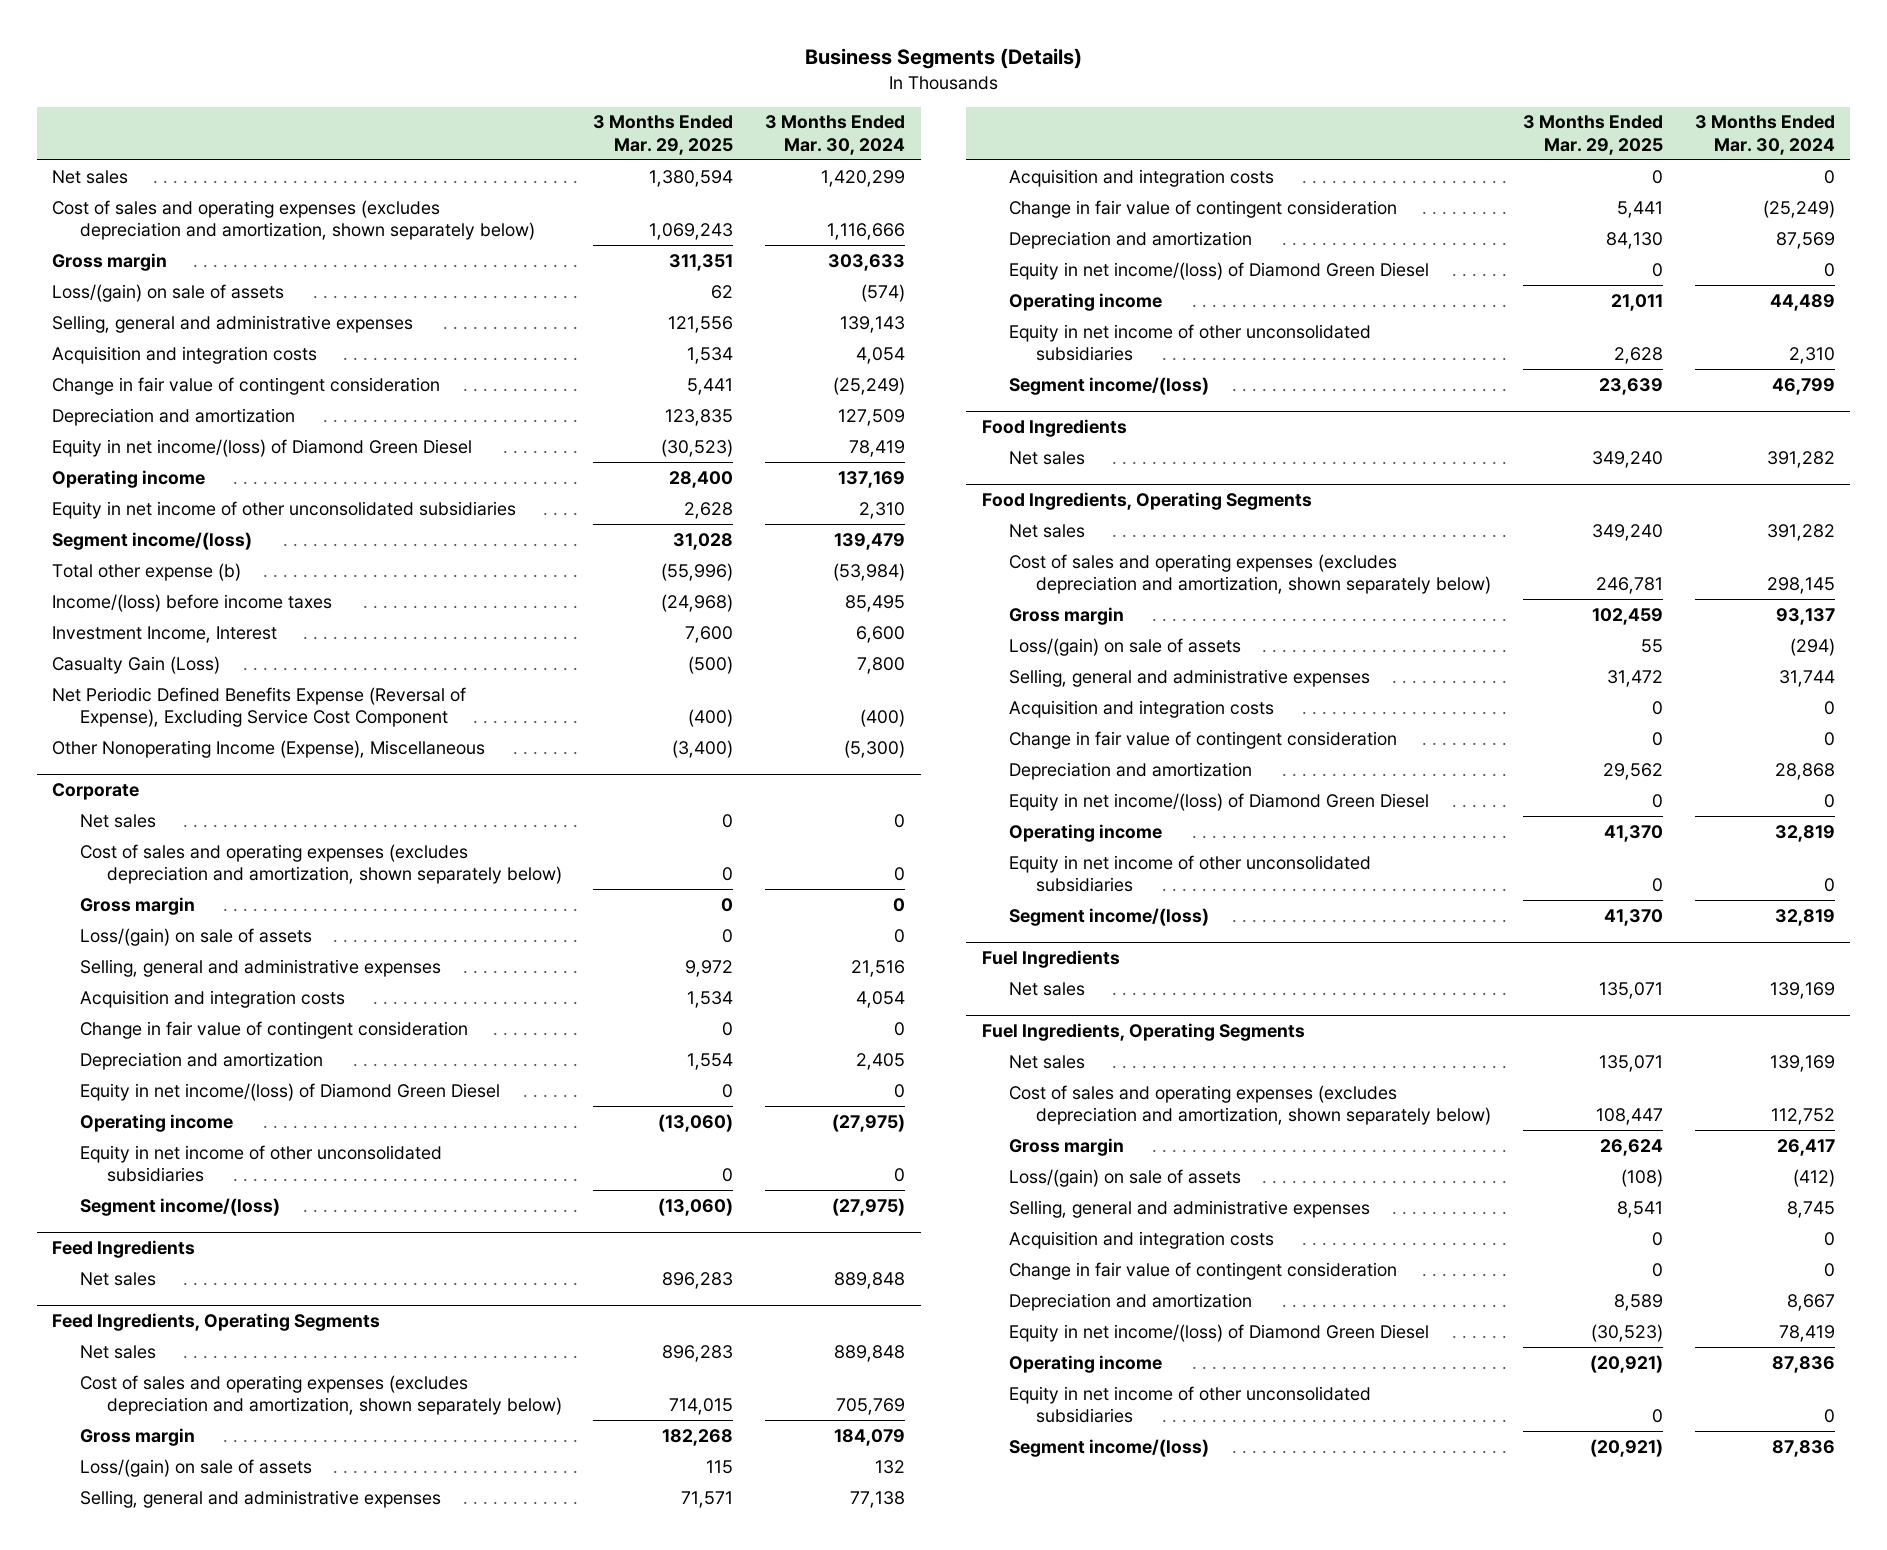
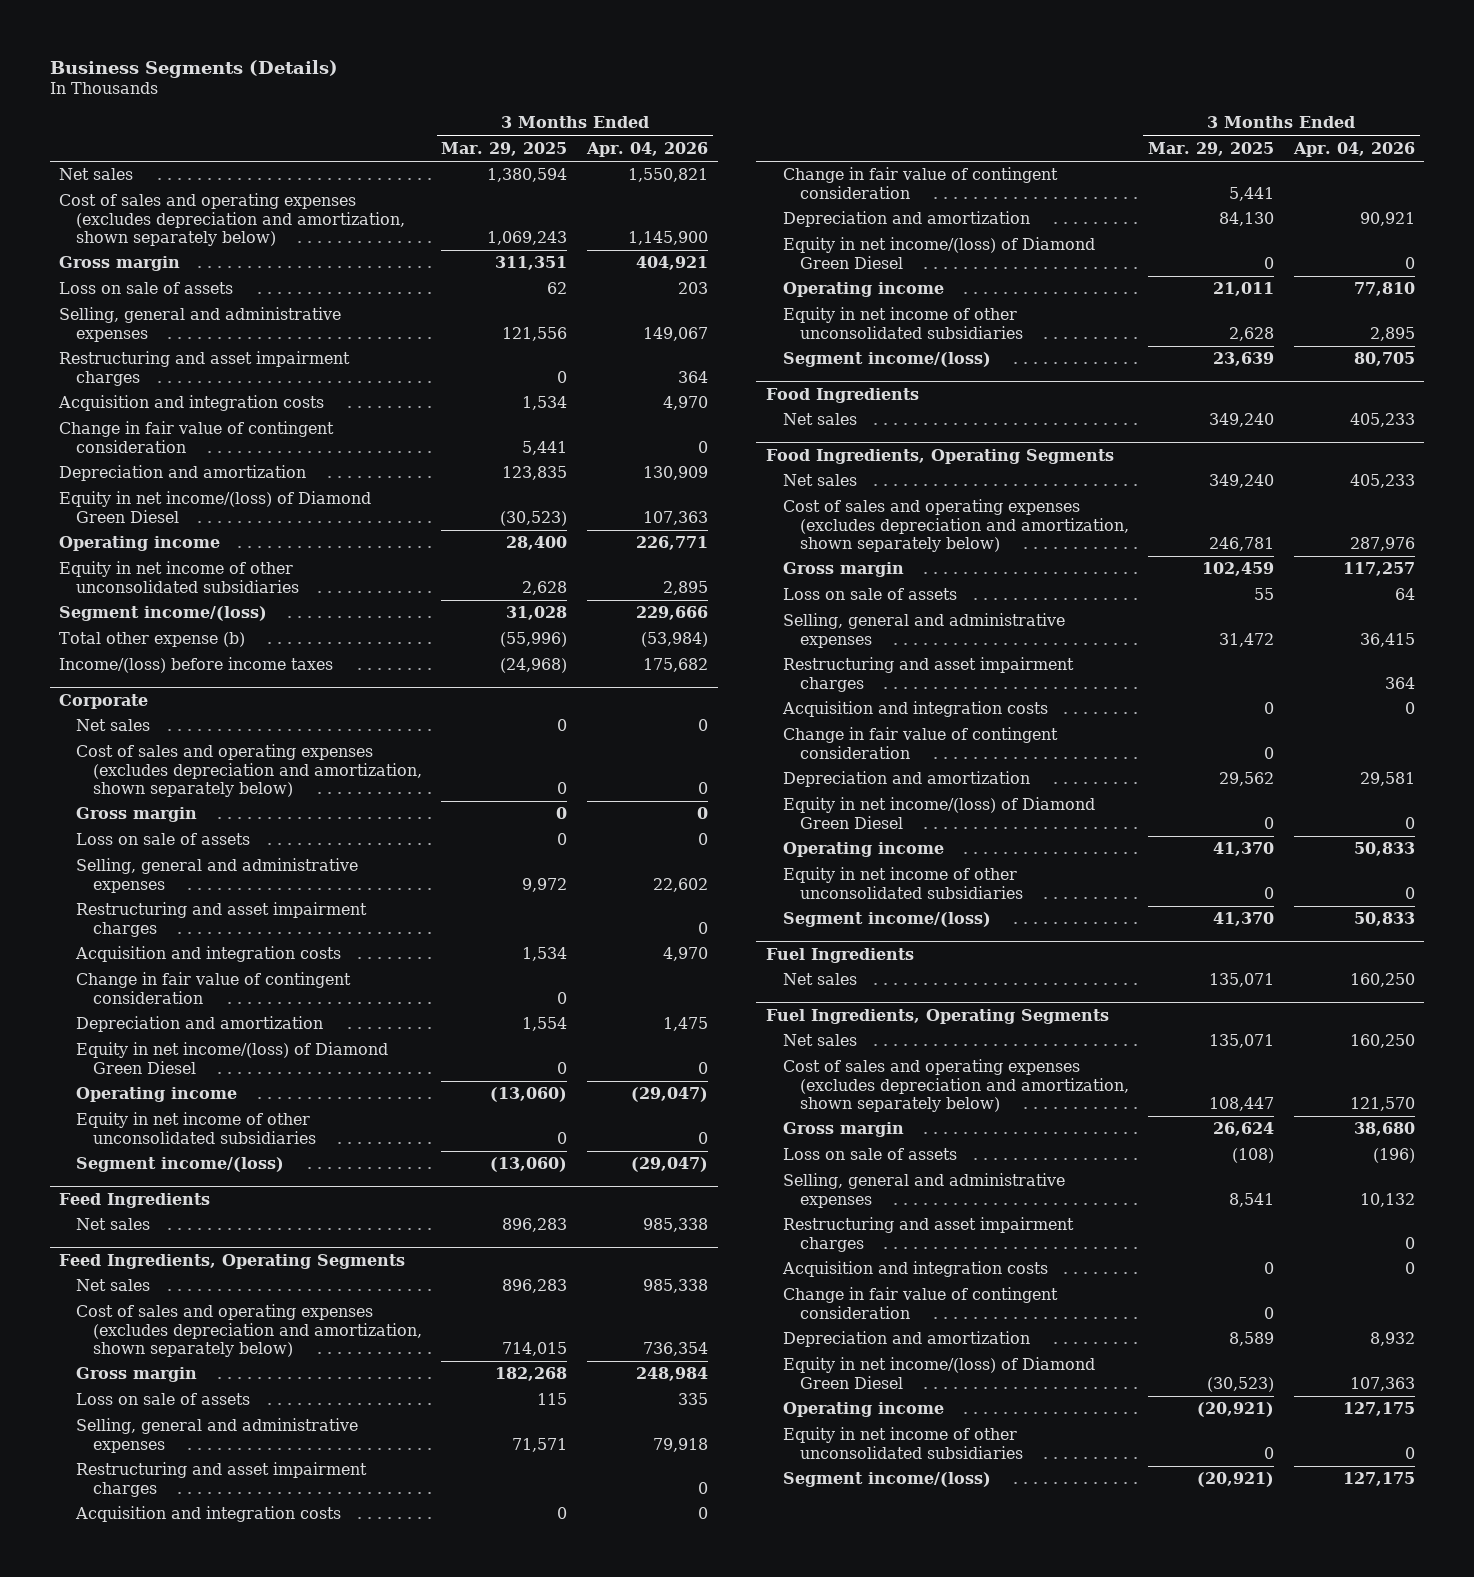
- | 3 Months Ended Mar. 29, 2025 | 3 Months Ended Mar. 30, 2024
+ | 3 Months Ended Mar. 29, 2025 | 3 Months Ended Apr. 04, 2026
- Loss/(gain) on sale of assets | 62 | (574)
+ Loss on sale of assets | 62 | 203
+ Restructuring and asset impairment charges | 0 | 364
- Investment Income, Interest | 7,600 | 6,600
- Casualty Gain (Loss) | (500) | 7,800
- Net Periodic Defined Benefits Expense (Reversal of Expense), Excluding Service Cost Component | (400) | (400)
- Other Nonoperating Income (Expense), Miscellaneous | (3,400) | (5,300)
@ Corporate
- Loss/(gain) on sale of assets | 0 | 0
+ Loss on sale of assets | 0 | 0
+ Restructuring and asset impairment charges | | 0
@ Feed Ingredients, Operating Segments
- Loss/(gain) on sale of assets | 115 | 132
+ Loss on sale of assets | 115 | 335
+ Restructuring and asset impairment charges | | 0
@ Food Ingredients, Operating Segments
- Loss/(gain) on sale of assets | 55 | (294)
+ Loss on sale of assets | 55 | 64
+ Restructuring and asset impairment charges | | 364
@ Fuel Ingredients, Operating Segments
- Loss/(gain) on sale of assets | (108) | (412)
+ Loss on sale of assets | (108) | (196)
+ Restructuring and asset impairment charges | | 0

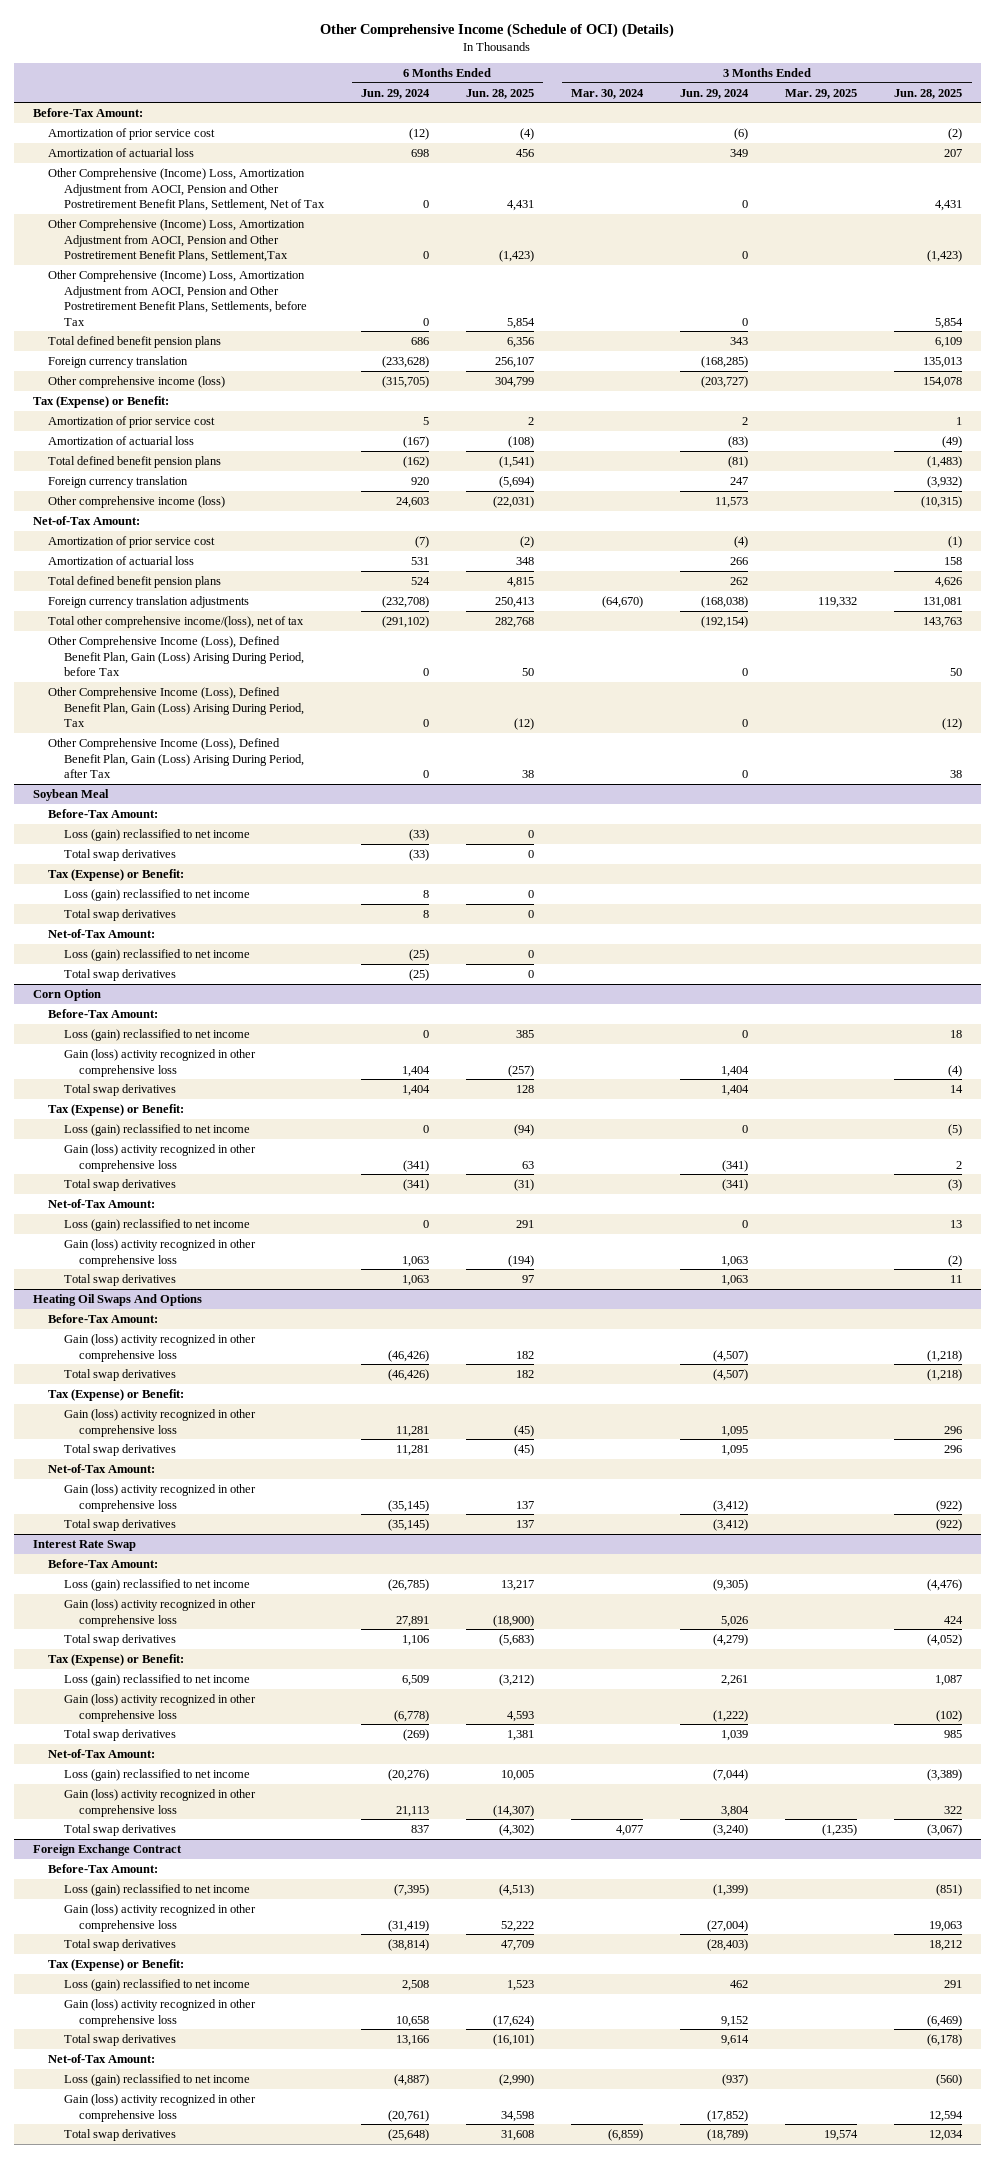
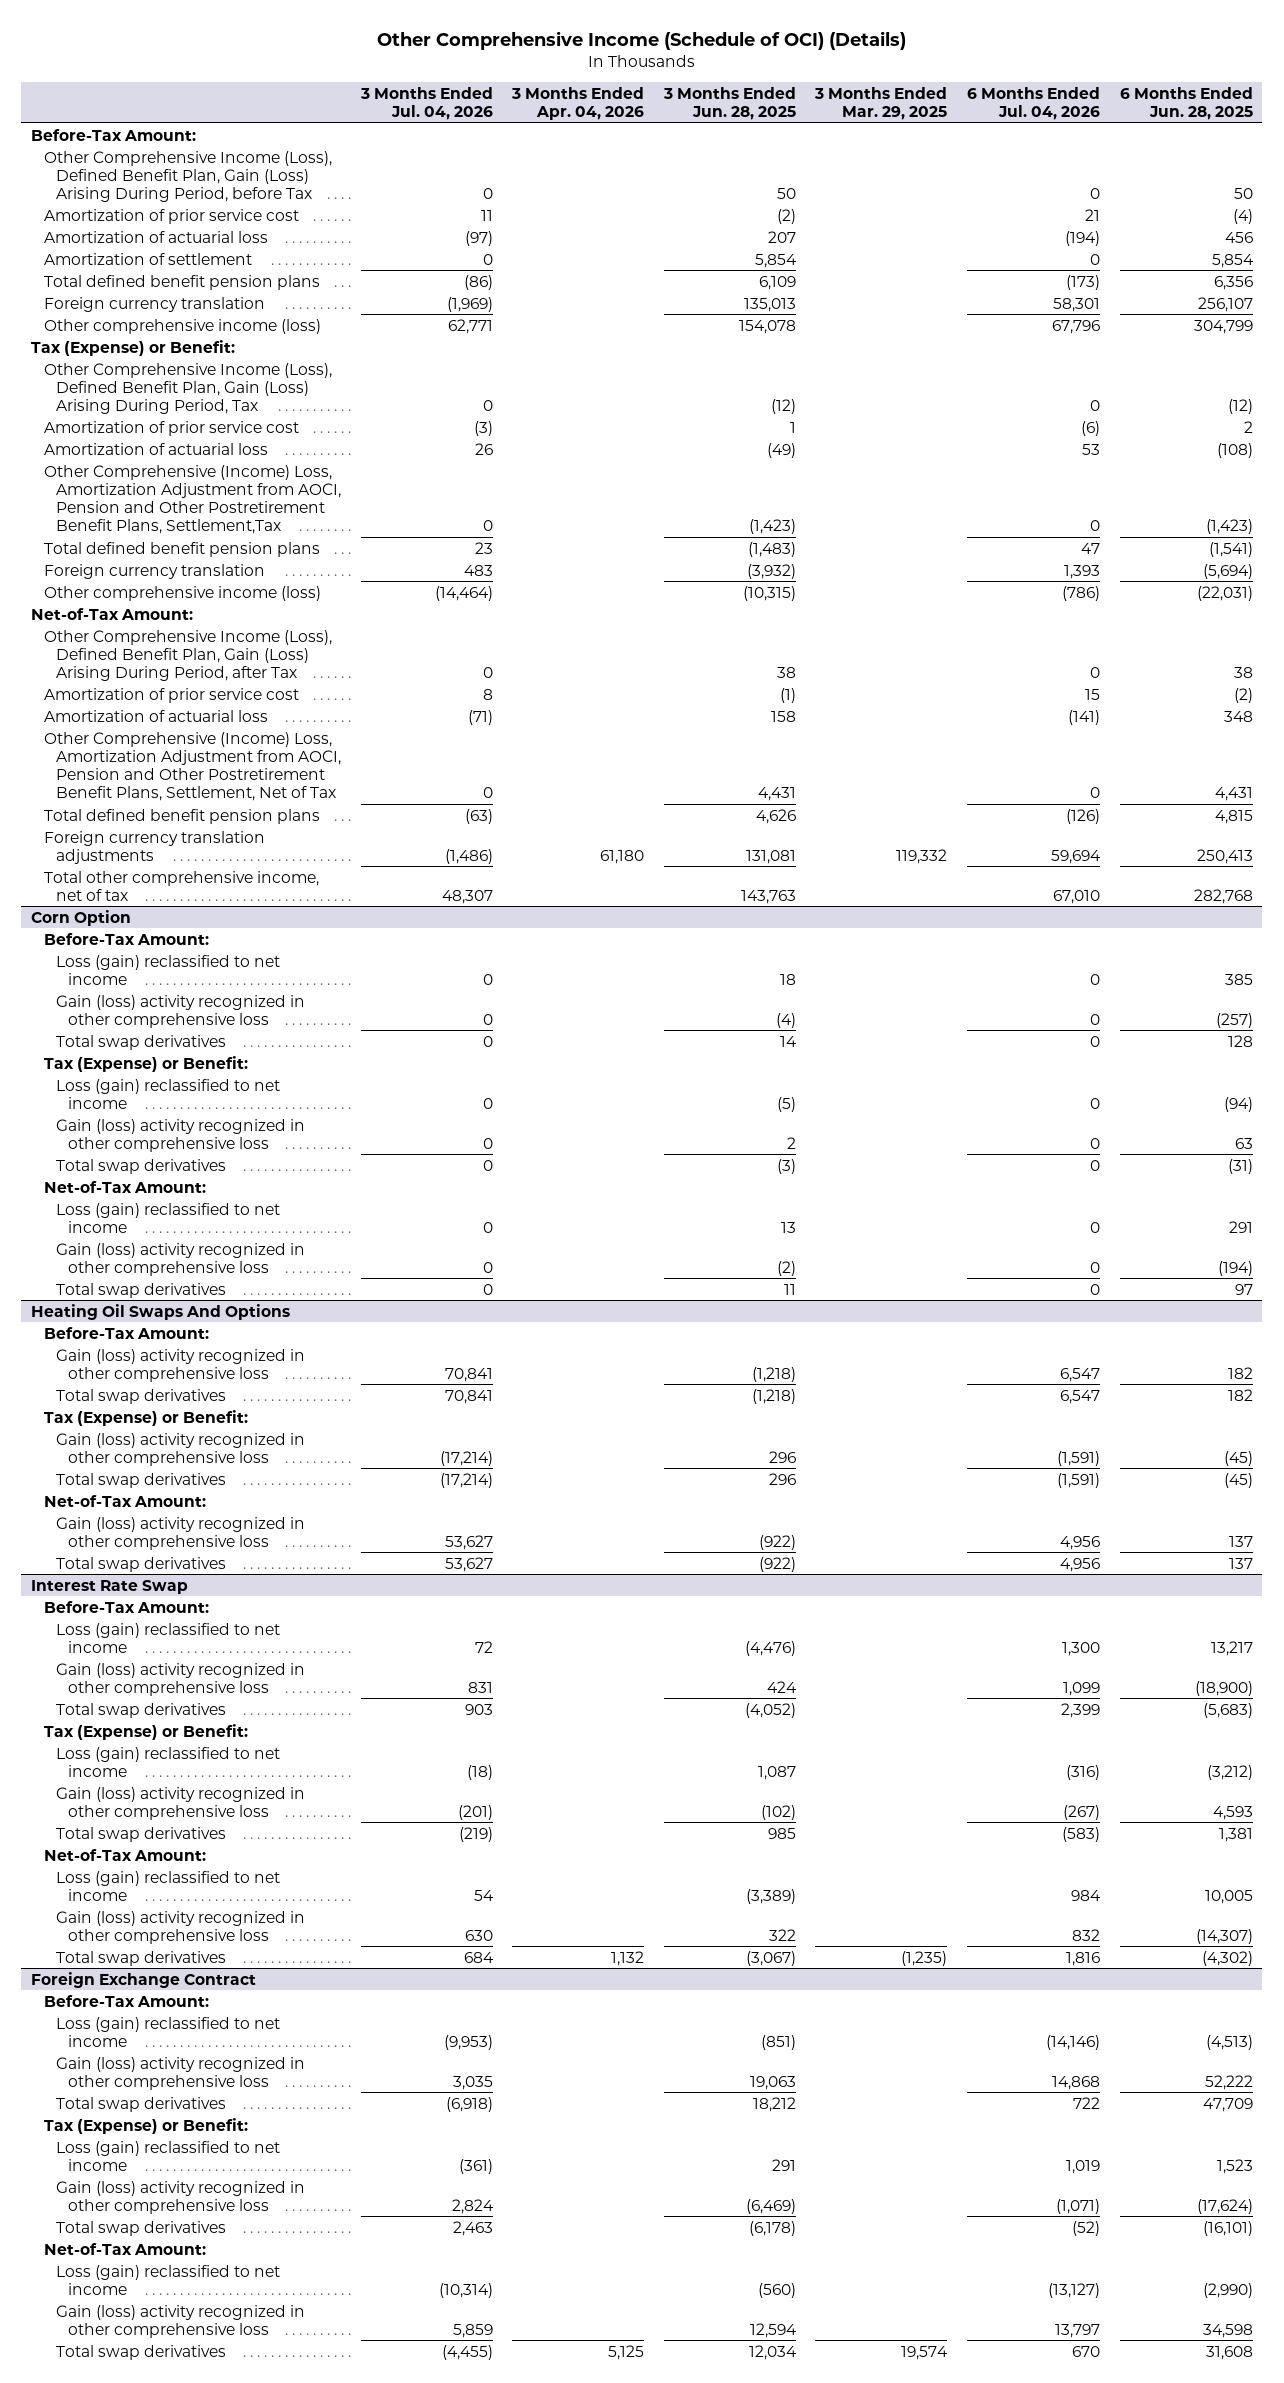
- | 6 Months Ended Jun. 29, 2024 | 6 Months Ended Jun. 28, 2025 | 3 Months Ended Mar. 30, 2024 | 3 Months Ended Jun. 29, 2024 | 3 Months Ended Mar. 29, 2025 | 3 Months Ended Jun. 28, 2025
+ | 3 Months Ended Jul. 04, 2026 | 3 Months Ended Apr. 04, 2026 | 3 Months Ended Jun. 28, 2025 | 3 Months Ended Mar. 29, 2025 | 6 Months Ended Jul. 04, 2026 | 6 Months Ended Jun. 28, 2025
moved up: Other Comprehensive Income (Loss), Defined Benefit Plan, Gain (Loss) Arising During Period, before Tax | 0 | | 50 | | 0 | 50
- Other Comprehensive (Income) Loss, Amortization Adjustment from AOCI, Pension and Other Postretirement Benefit Plans, Settlements, before Tax | 0 | 5,854 | | 0 | | 5,854
+ Amortization of settlement | 0 | | 5,854 | | 0 | 5,854
moved up: Other Comprehensive Income (Loss), Defined Benefit Plan, Gain (Loss) Arising During Period, Tax | 0 | | (12) | | 0 | (12)
moved down: Other Comprehensive (Income) Loss, Amortization Adjustment from AOCI, Pension and Other Postretirement Benefit Plans, Settlement,Tax | 0 | | (1,423) | | 0 | (1,423)
moved up: Other Comprehensive Income (Loss), Defined Benefit Plan, Gain (Loss) Arising During Period, after Tax | 0 | | 38 | | 0 | 38
moved down: Other Comprehensive (Income) Loss, Amortization Adjustment from AOCI, Pension and Other Postretirement Benefit Plans, Settlement, Net of Tax | 0 | | 4,431 | | 0 | 4,431
- Total other comprehensive income/(loss), net of tax | (291,102) | 282,768 | | (192,154) | | 143,763
- Soybean Meal
- Before-Tax Amount:
- Loss (gain) reclassified to net income | (33) | 0 | | | |
- Total swap derivatives | (33) | 0 | | | |
- Tax (Expense) or Benefit:
- Loss (gain) reclassified to net income | 8 | 0 | | | |
- Total swap derivatives | 8 | 0 | | | |
- Net-of-Tax Amount:
- Loss (gain) reclassified to net income | (25) | 0 | | | |
- Total swap derivatives | (25) | 0 | | | |
+ Total other comprehensive income, net of tax | 48,307 | | 143,763 | | 67,010 | 282,768

